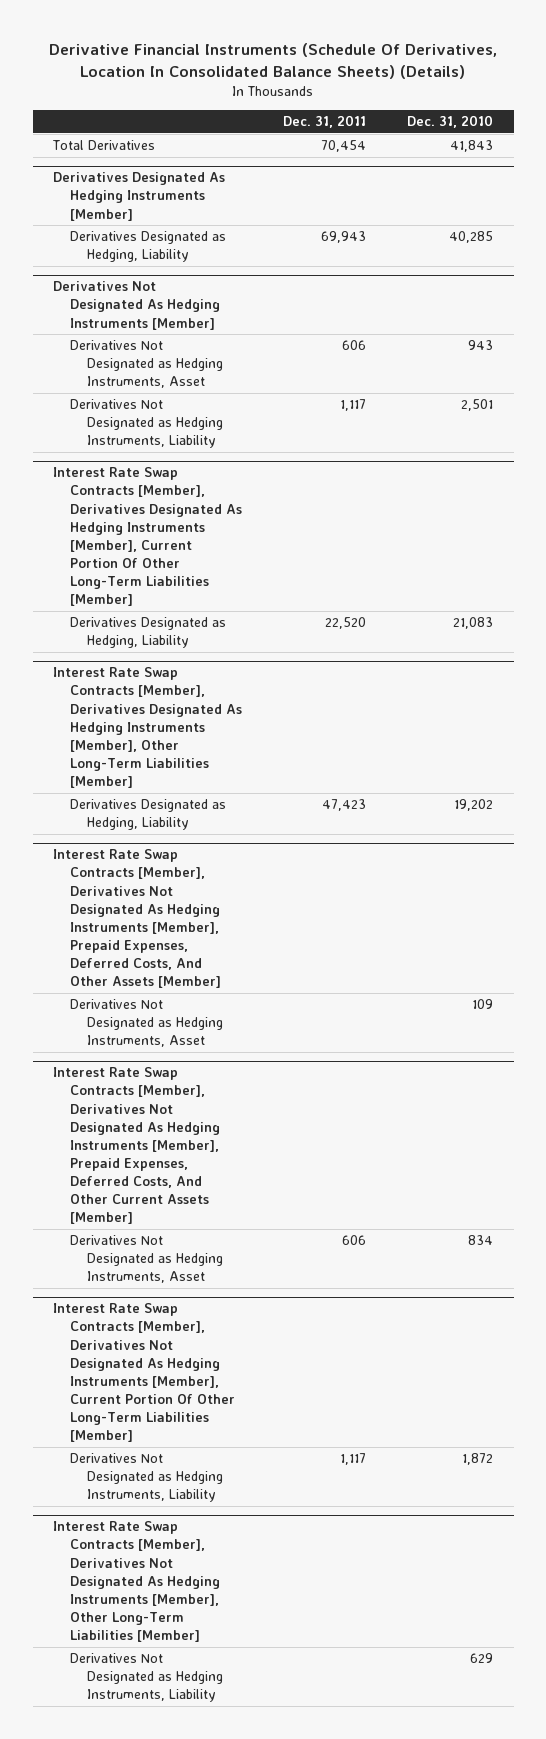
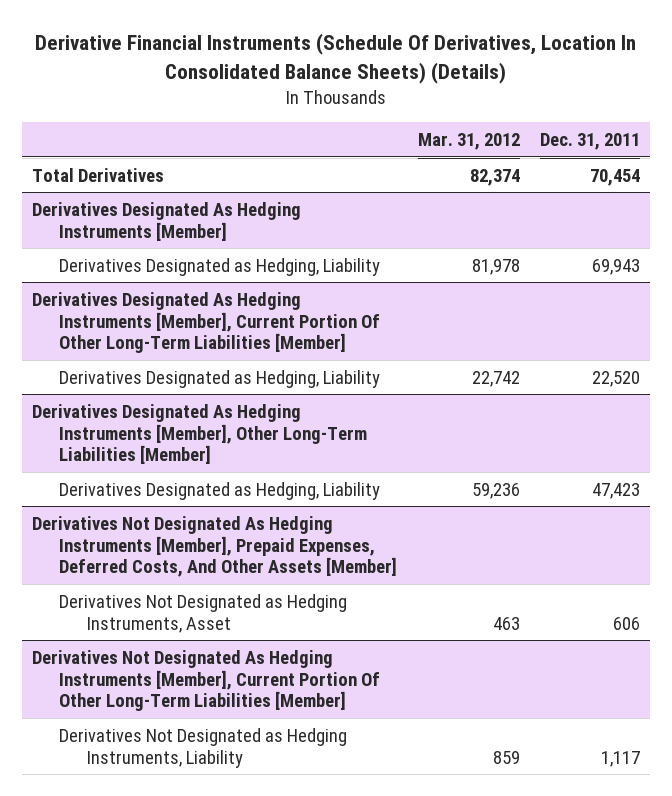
- | Dec. 31, 2011 | Dec. 31, 2010
+ | Mar. 31, 2012 | Dec. 31, 2011
- Derivatives Not Designated As Hedging Instruments [Member]
- Derivatives Not Designated as Hedging Instruments, Asset | 606 | 943
- Derivatives Not Designated as Hedging Instruments, Liability | 1,117 | 2,501
- Interest Rate Swap Contracts [Member], Derivatives Designated As Hedging Instruments [Member], Current Portion Of Other Long-Term Liabilities [Member]
+ Derivatives Designated As Hedging Instruments [Member], Current Portion Of Other Long-Term Liabilities [Member]
- Interest Rate Swap Contracts [Member], Derivatives Designated As Hedging Instruments [Member], Other Long-Term Liabilities [Member]
+ Derivatives Designated As Hedging Instruments [Member], Other Long-Term Liabilities [Member]
- Interest Rate Swap Contracts [Member], Derivatives Not Designated As Hedging Instruments [Member], Prepaid Expenses, Deferred Costs, And Other Assets [Member]
- Derivatives Not Designated as Hedging Instruments, Asset | | 109
- Interest Rate Swap Contracts [Member], Derivatives Not Designated As Hedging Instruments [Member], Prepaid Expenses, Deferred Costs, And Other Current Assets [Member]
+ Derivatives Not Designated As Hedging Instruments [Member], Prepaid Expenses, Deferred Costs, And Other Assets [Member]
- Interest Rate Swap Contracts [Member], Derivatives Not Designated As Hedging Instruments [Member], Current Portion Of Other Long-Term Liabilities [Member]
+ Derivatives Not Designated As Hedging Instruments [Member], Current Portion Of Other Long-Term Liabilities [Member]
- Interest Rate Swap Contracts [Member], Derivatives Not Designated As Hedging Instruments [Member], Other Long-Term Liabilities [Member]
- Derivatives Not Designated as Hedging Instruments, Liability | | 629

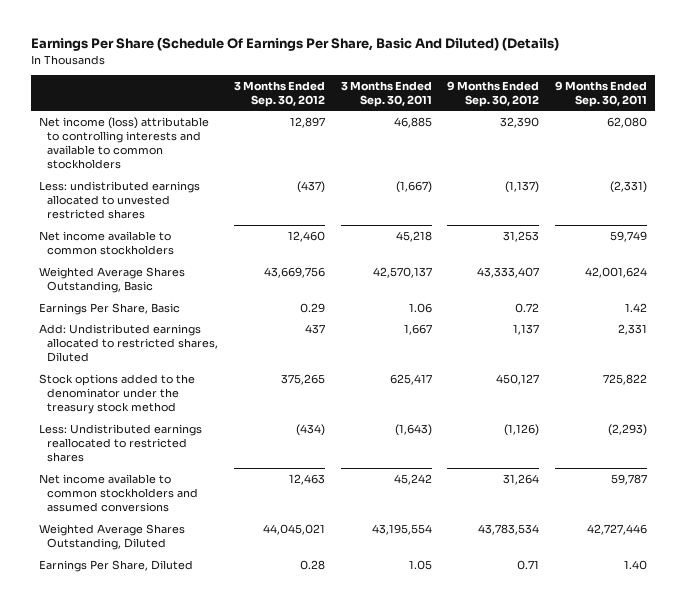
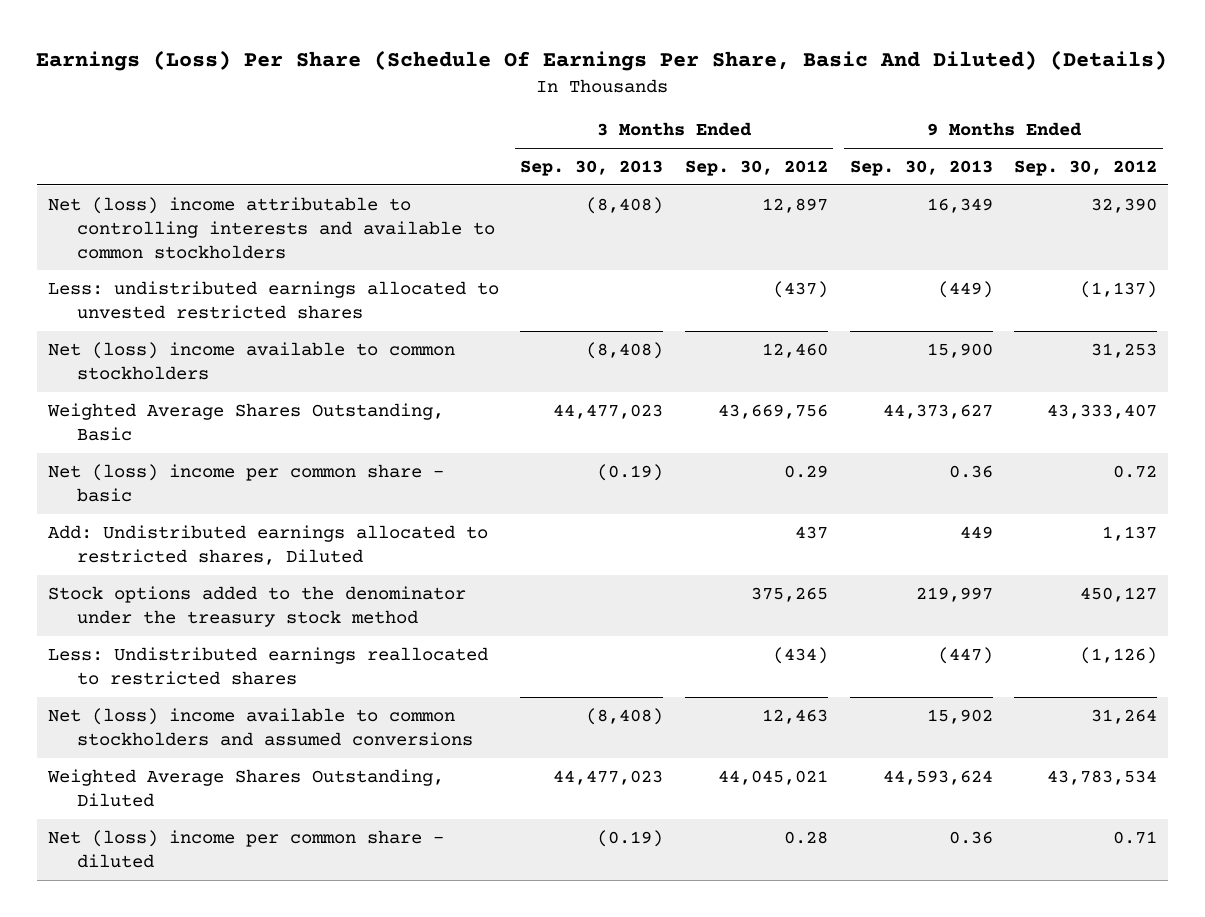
- Earnings Per Share (Schedule Of Earnings Per Share, Basic And Diluted) (Details)
+ Earnings (Loss) Per Share (Schedule Of Earnings Per Share, Basic And Diluted) (Details)
- | 3 Months Ended Sep. 30, 2012 | 3 Months Ended Sep. 30, 2011 | 9 Months Ended Sep. 30, 2012 | 9 Months Ended Sep. 30, 2011
+ | 3 Months Ended Sep. 30, 2013 | 3 Months Ended Sep. 30, 2012 | 9 Months Ended Sep. 30, 2013 | 9 Months Ended Sep. 30, 2012
- Net income (loss) attributable to controlling interests and available to common stockholders | 12,897 | 46,885 | 32,390 | 62,080
+ Net (loss) income attributable to controlling interests and available to common stockholders | (8,408) | 12,897 | 16,349 | 32,390
- Net income available to common stockholders | 12,460 | 45,218 | 31,253 | 59,749
+ Net (loss) income available to common stockholders | (8,408) | 12,460 | 15,900 | 31,253
- Earnings Per Share, Basic | 0.29 | 1.06 | 0.72 | 1.42
+ Net (loss) income per common share - basic | (0.19) | 0.29 | 0.36 | 0.72
- Net income available to common stockholders and assumed conversions | 12,463 | 45,242 | 31,264 | 59,787
+ Net (loss) income available to common stockholders and assumed conversions | (8,408) | 12,463 | 15,902 | 31,264
- Earnings Per Share, Diluted | 0.28 | 1.05 | 0.71 | 1.40
+ Net (loss) income per common share - diluted | (0.19) | 0.28 | 0.36 | 0.71

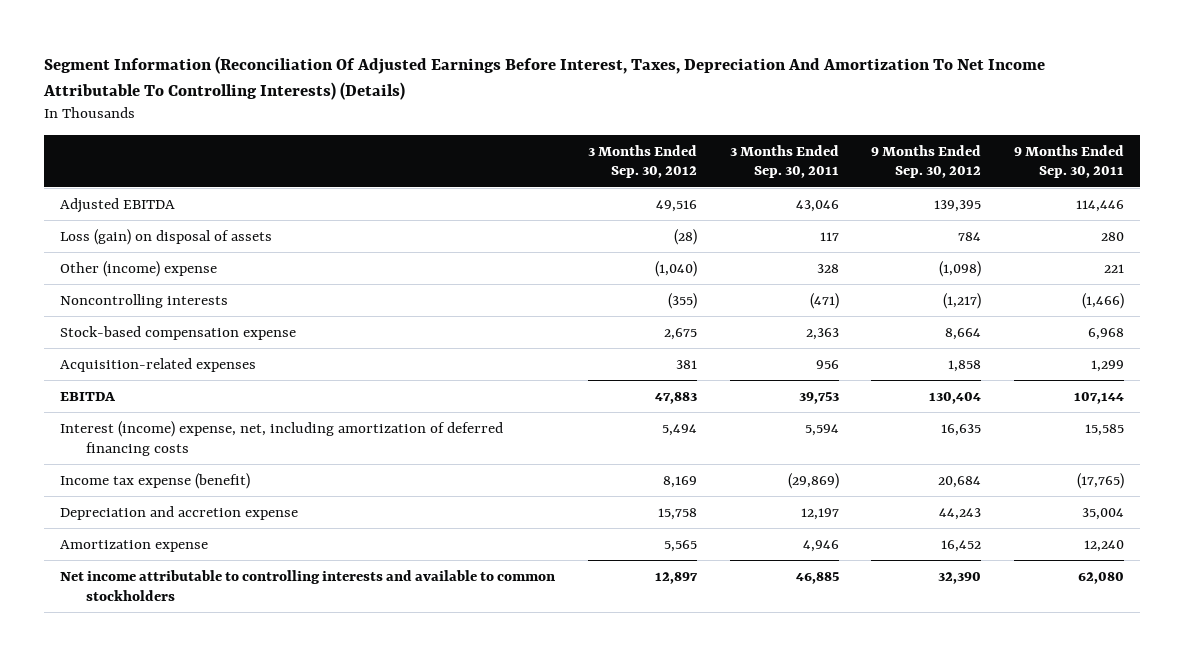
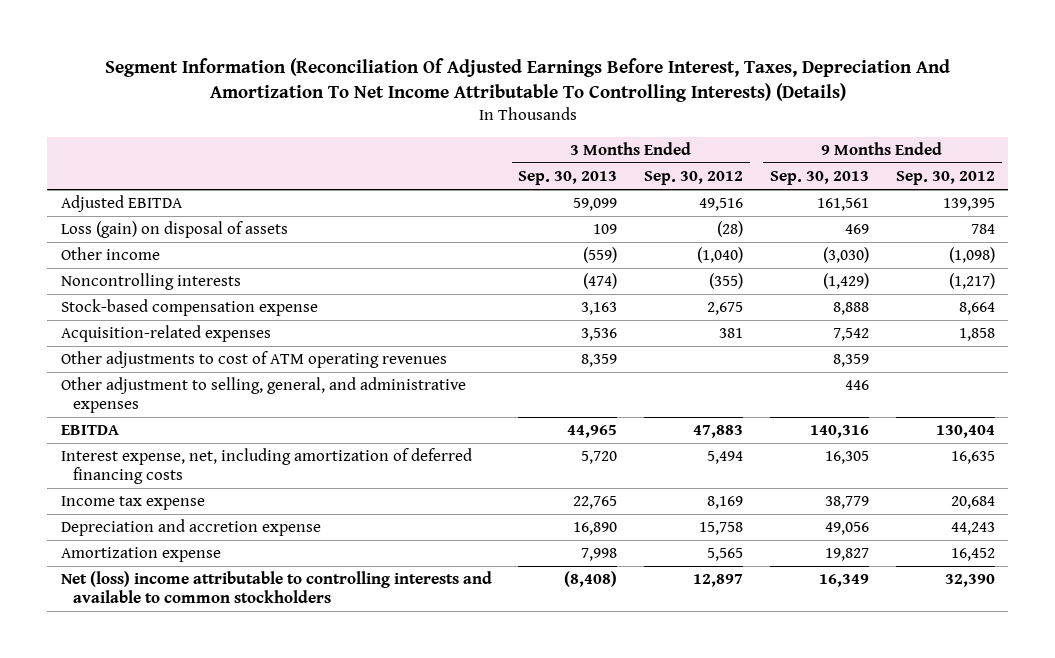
- | 3 Months Ended Sep. 30, 2012 | 3 Months Ended Sep. 30, 2011 | 9 Months Ended Sep. 30, 2012 | 9 Months Ended Sep. 30, 2011
+ | 3 Months Ended Sep. 30, 2013 | 3 Months Ended Sep. 30, 2012 | 9 Months Ended Sep. 30, 2013 | 9 Months Ended Sep. 30, 2012
- Other (income) expense | (1,040) | 328 | (1,098) | 221
+ Other income | (559) | (1,040) | (3,030) | (1,098)
+ Other adjustments to cost of ATM operating revenues | 8,359 | | 8,359 |
+ Other adjustment to selling, general, and administrative expenses | | | 446 |
- Interest (income) expense, net, including amortization of deferred financing costs | 5,494 | 5,594 | 16,635 | 15,585
- Income tax expense (benefit) | 8,169 | (29,869) | 20,684 | (17,765)
+ Interest expense, net, including amortization of deferred financing costs | 5,720 | 5,494 | 16,305 | 16,635
+ Income tax expense | 22,765 | 8,169 | 38,779 | 20,684
- Net income attributable to controlling interests and available to common stockholders | 12,897 | 46,885 | 32,390 | 62,080
+ Net (loss) income attributable to controlling interests and available to common stockholders | (8,408) | 12,897 | 16,349 | 32,390

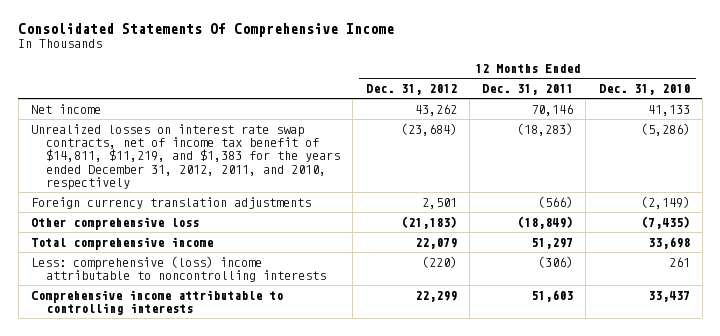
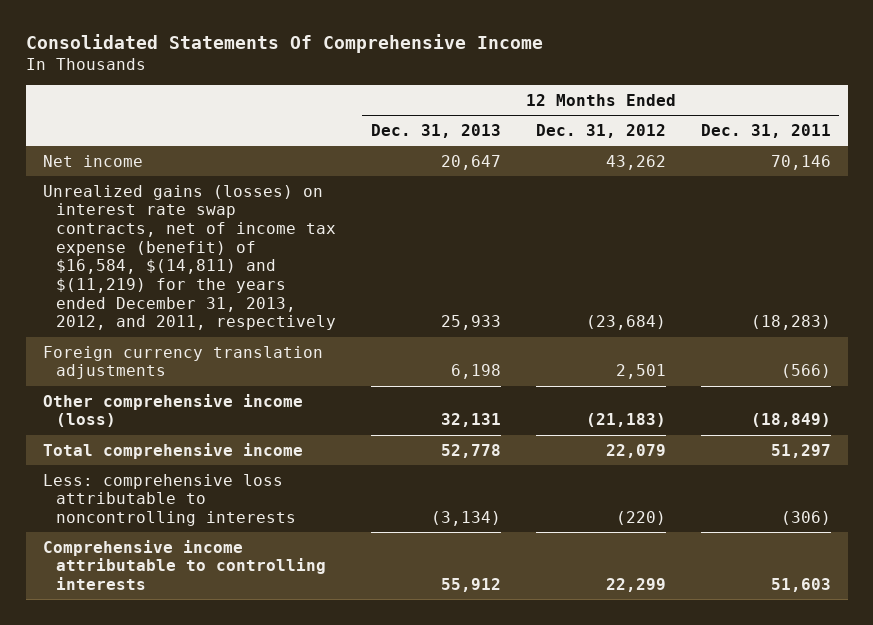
- | 12 Months Ended Dec. 31, 2012 | 12 Months Ended Dec. 31, 2011 | 12 Months Ended Dec. 31, 2010
+ | 12 Months Ended Dec. 31, 2013 | 12 Months Ended Dec. 31, 2012 | 12 Months Ended Dec. 31, 2011
- Unrealized losses on interest rate swap contracts, net of income tax benefit of $14,811, $11,219, and $1,383 for the years ended December 31, 2012, 2011, and 2010, respectively | (23,684) | (18,283) | (5,286)
+ Unrealized gains (losses) on interest rate swap contracts, net of income tax expense (benefit) of $16,584, $(14,811) and $(11,219) for the years ended December 31, 2013, 2012, and 2011, respectively | 25,933 | (23,684) | (18,283)
- Other comprehensive loss | (21,183) | (18,849) | (7,435)
+ Other comprehensive income (loss) | 32,131 | (21,183) | (18,849)
- Less: comprehensive (loss) income attributable to noncontrolling interests | (220) | (306) | 261
+ Less: comprehensive loss attributable to noncontrolling interests | (3,134) | (220) | (306)

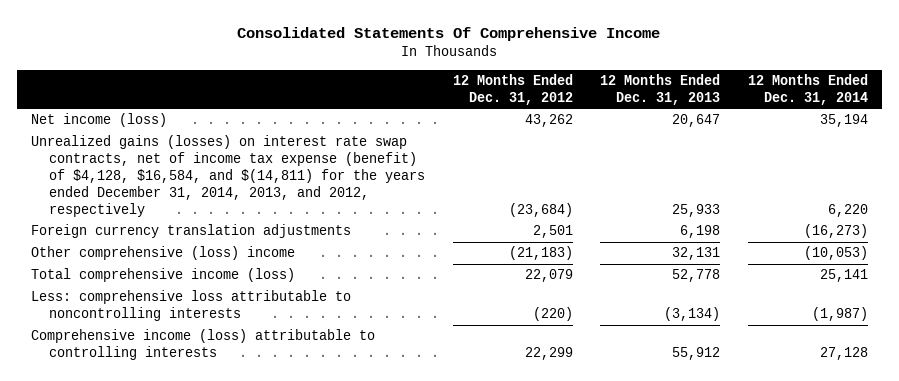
- | 12 Months Ended Dec. 31, 2013 | 12 Months Ended Dec. 31, 2012 | 12 Months Ended Dec. 31, 2011
+ | 12 Months Ended Dec. 31, 2012 | 12 Months Ended Dec. 31, 2013 | 12 Months Ended Dec. 31, 2014
- Net income | 20,647 | 43,262 | 70,146
- Unrealized gains (losses) on interest rate swap contracts, net of income tax expense (benefit) of $16,584, $(14,811) and $(11,219) for the years ended December 31, 2013, 2012, and 2011, respectively | 25,933 | (23,684) | (18,283)
+ Net income (loss) | 43,262 | 20,647 | 35,194
+ Unrealized gains (losses) on interest rate swap contracts, net of income tax expense (benefit) of $4,128, $16,584, and $(14,811) for the years ended December 31, 2014, 2013, and 2012, respectively | (23,684) | 25,933 | 6,220
- Other comprehensive income (loss) | 32,131 | (21,183) | (18,849)
- Total comprehensive income | 52,778 | 22,079 | 51,297
+ Other comprehensive (loss) income | (21,183) | 32,131 | (10,053)
+ Total comprehensive income (loss) | 22,079 | 52,778 | 25,141
- Comprehensive income attributable to controlling interests | 55,912 | 22,299 | 51,603
+ Comprehensive income (loss) attributable to controlling interests | 22,299 | 55,912 | 27,128

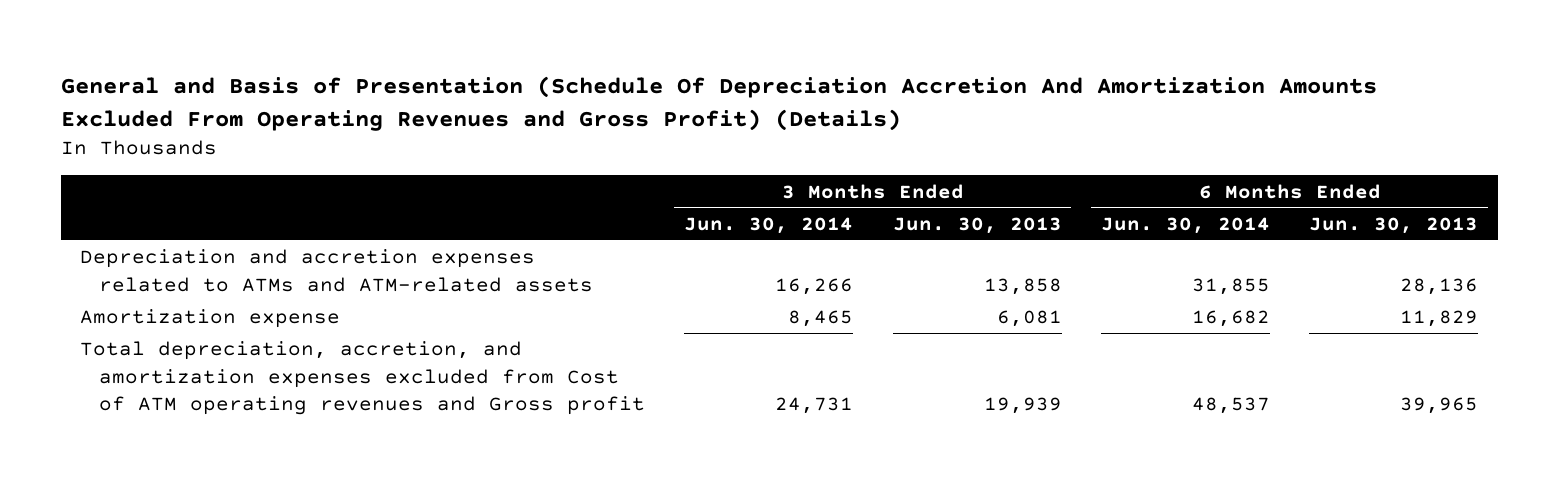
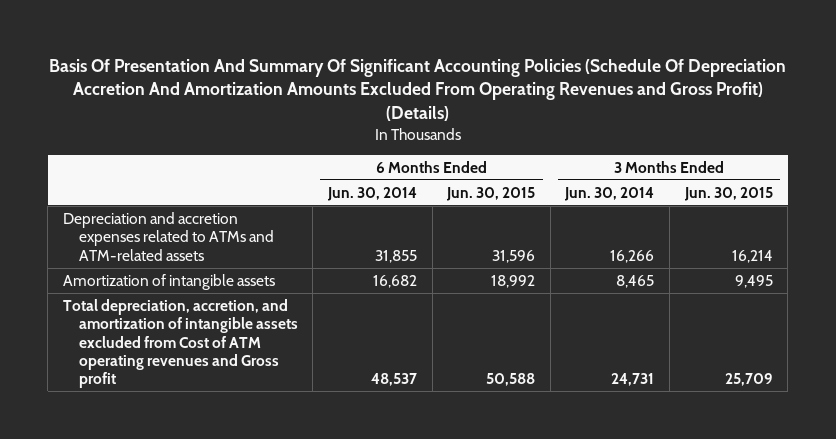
- General and Basis of Presentation (Schedule Of Depreciation Accretion And Amortization Amounts Excluded From Operating Revenues and Gross Profit) (Details)
+ Basis Of Presentation And Summary Of Significant Accounting Policies (Schedule Of Depreciation Accretion And Amortization Amounts Excluded From Operating Revenues and Gross Profit) (Details)
- | 3 Months Ended Jun. 30, 2014 | 3 Months Ended Jun. 30, 2013 | 6 Months Ended Jun. 30, 2014 | 6 Months Ended Jun. 30, 2013
+ | 6 Months Ended Jun. 30, 2014 | 6 Months Ended Jun. 30, 2015 | 3 Months Ended Jun. 30, 2014 | 3 Months Ended Jun. 30, 2015
- Amortization expense | 8,465 | 6,081 | 16,682 | 11,829
- Total depreciation, accretion, and amortization expenses excluded from Cost of ATM operating revenues and Gross profit | 24,731 | 19,939 | 48,537 | 39,965
+ Amortization of intangible assets | 16,682 | 18,992 | 8,465 | 9,495
+ Total depreciation, accretion, and amortization of intangible assets excluded from Cost of ATM operating revenues and Gross profit | 48,537 | 50,588 | 24,731 | 25,709

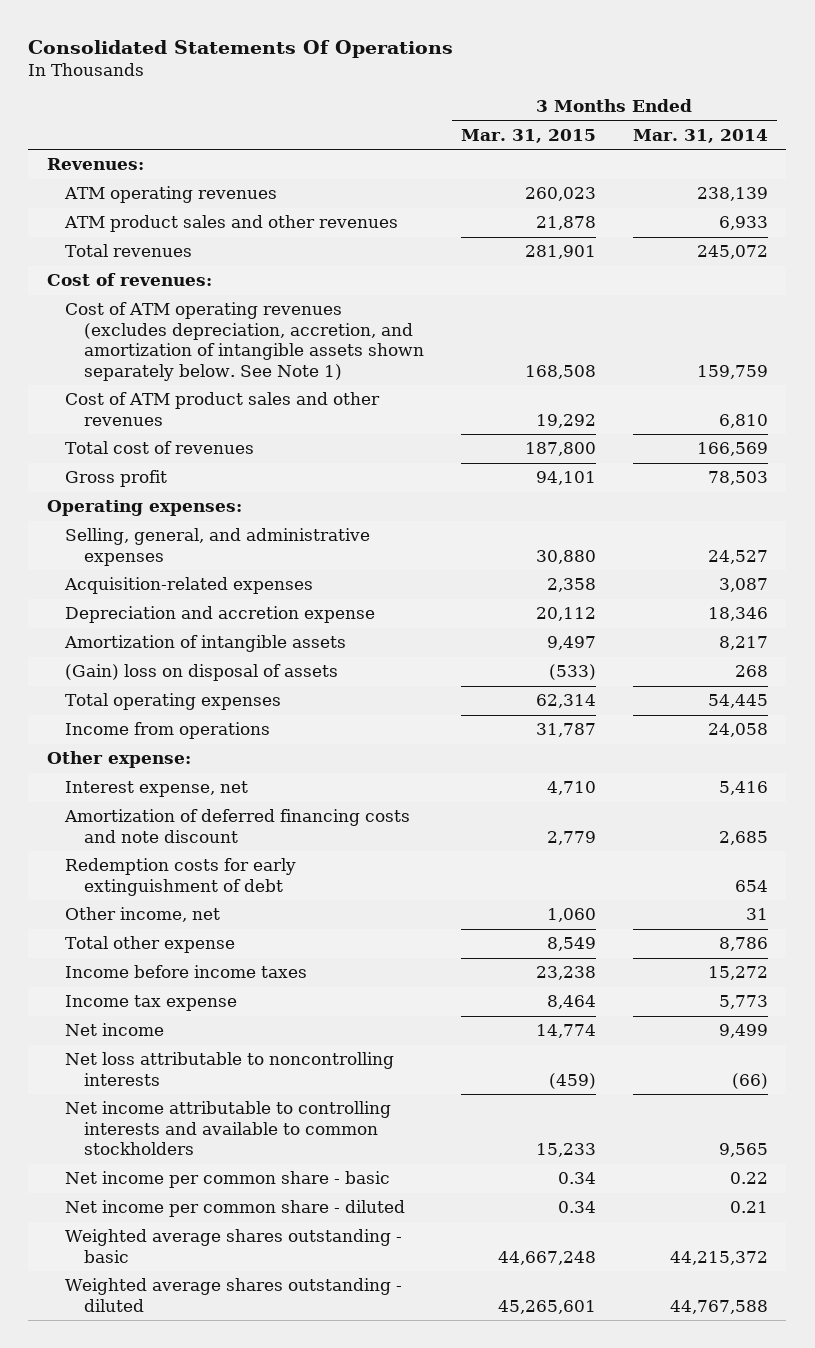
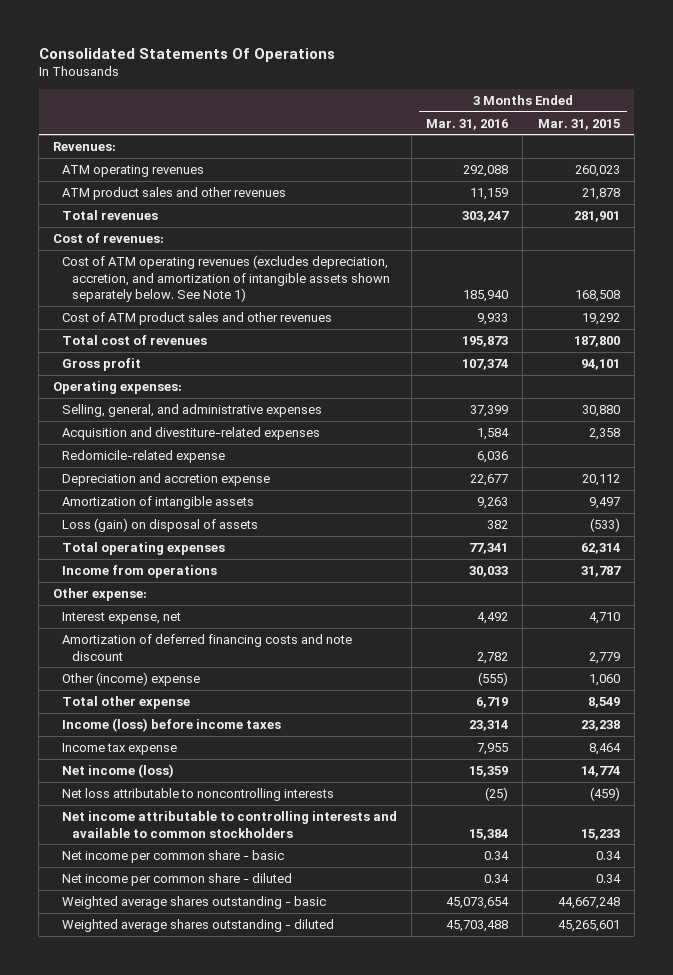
- | 3 Months Ended Mar. 31, 2015 | 3 Months Ended Mar. 31, 2014
+ | 3 Months Ended Mar. 31, 2016 | 3 Months Ended Mar. 31, 2015
- Acquisition-related expenses | 2,358 | 3,087
+ Acquisition and divestiture-related expenses | 1,584 | 2,358
+ Redomicile-related expense | 6,036 |
- (Gain) loss on disposal of assets | (533) | 268
+ Loss (gain) on disposal of assets | 382 | (533)
- Redemption costs for early extinguishment of debt | | 654
- Other income, net | 1,060 | 31
+ Other (income) expense | (555) | 1,060
- Income before income taxes | 23,238 | 15,272
+ Income (loss) before income taxes | 23,314 | 23,238
- Net income | 14,774 | 9,499
+ Net income (loss) | 15,359 | 14,774

